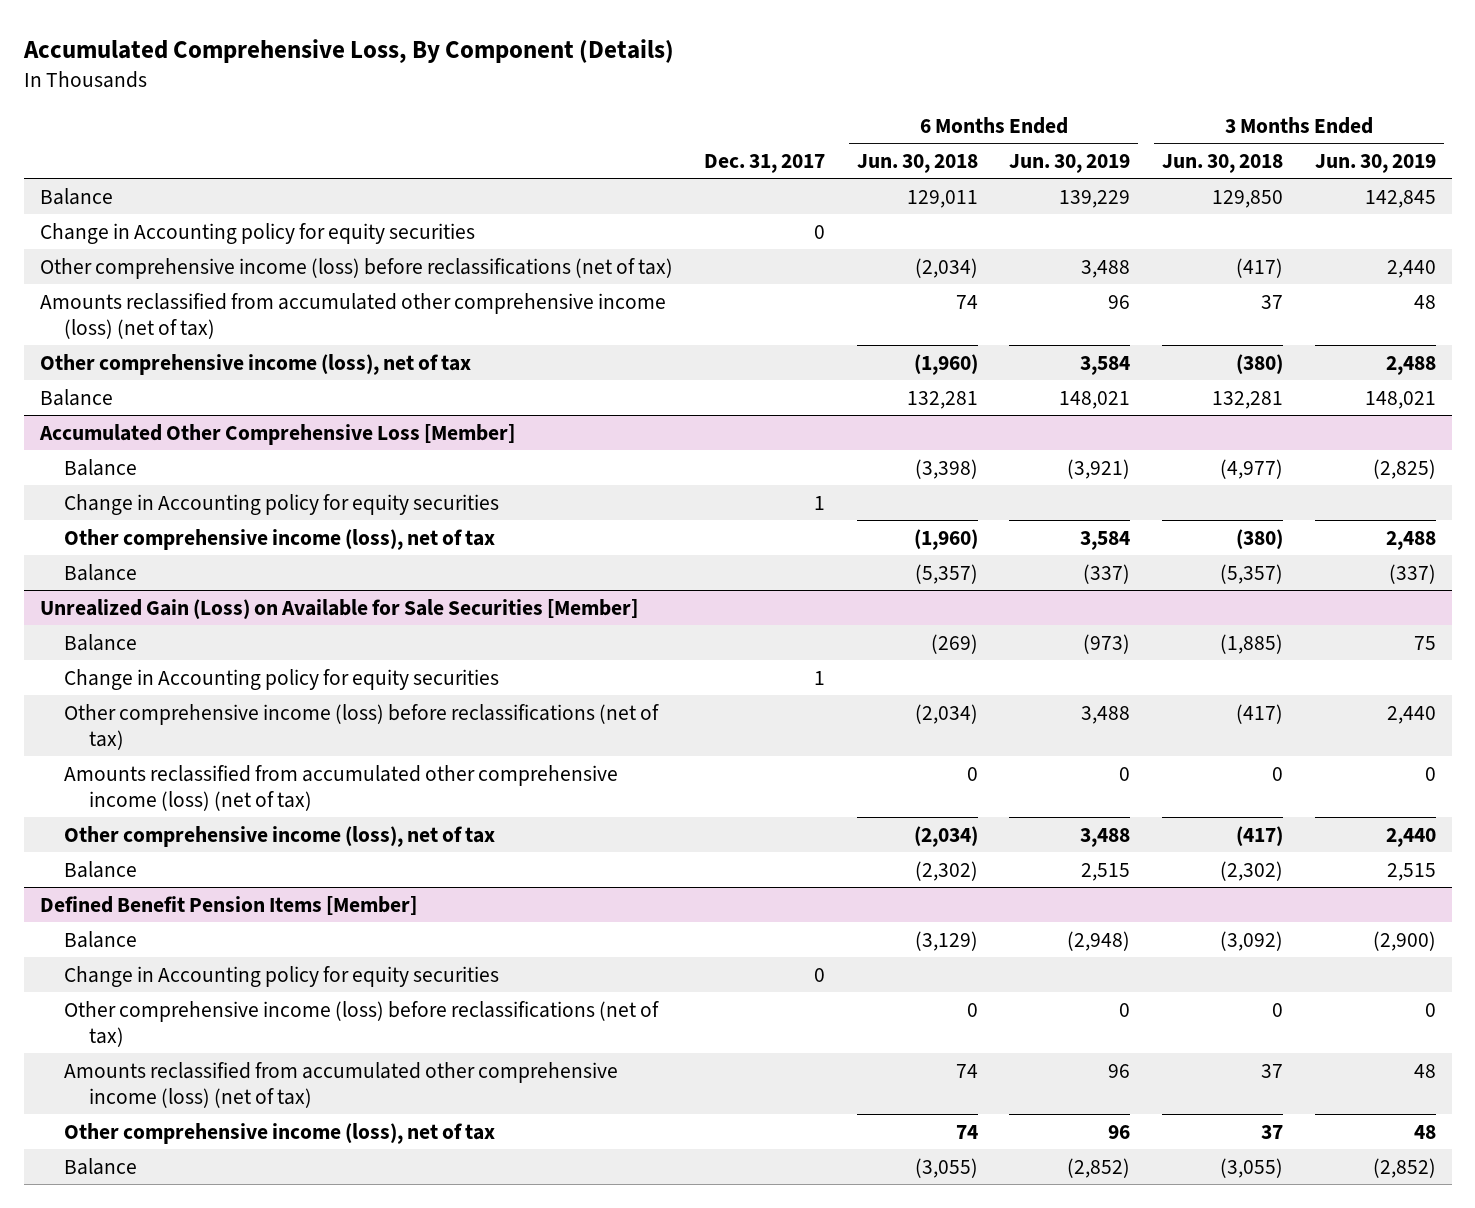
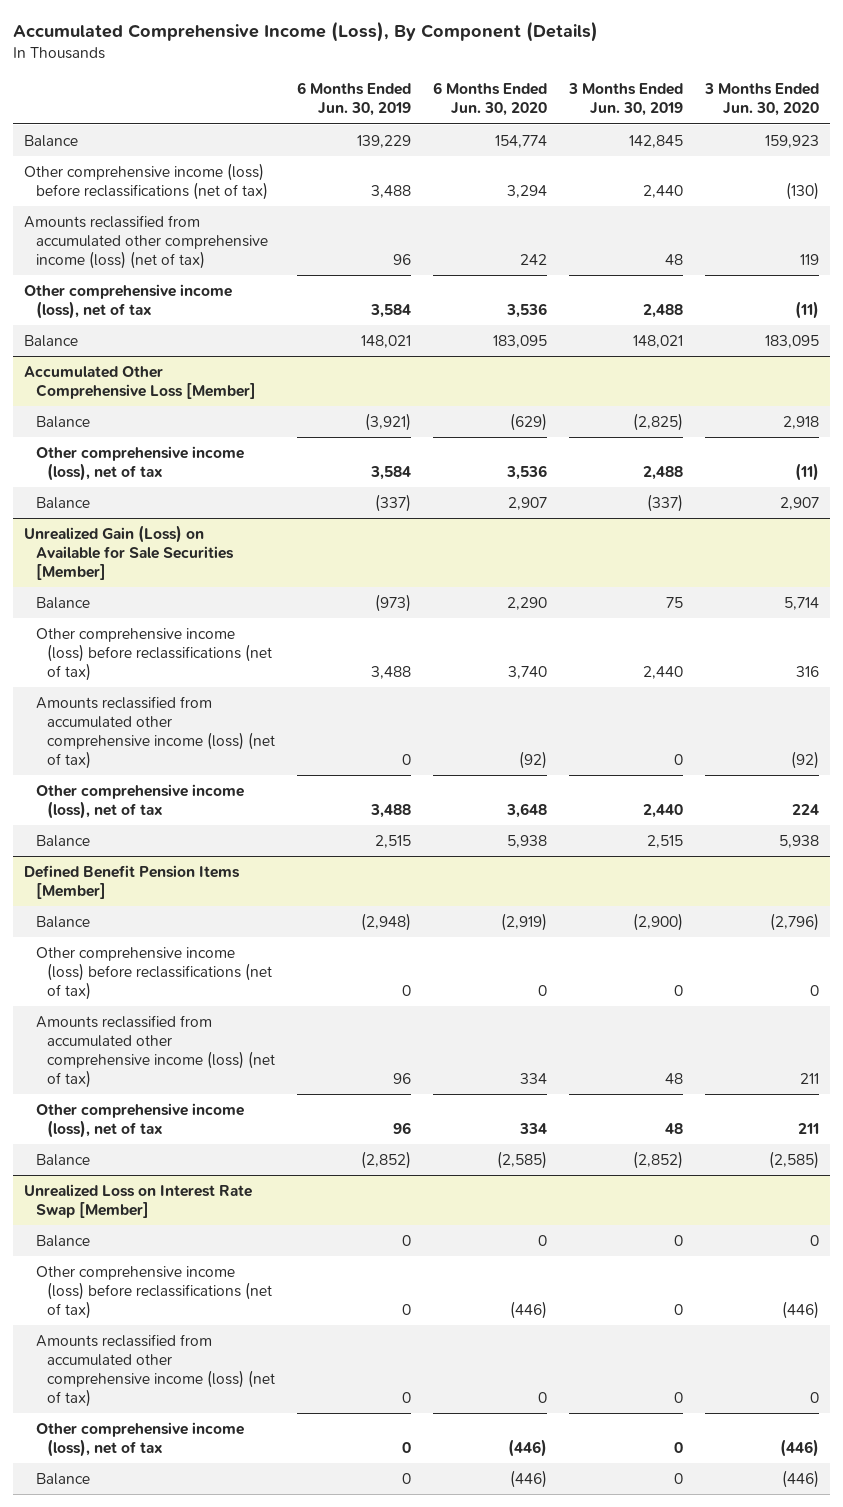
- Accumulated Comprehensive Loss, By Component (Details)
+ Accumulated Comprehensive Income (Loss), By Component (Details)
- | Dec. 31, 2017 | 6 Months Ended Jun. 30, 2018 | 6 Months Ended Jun. 30, 2019 | 3 Months Ended Jun. 30, 2018 | 3 Months Ended Jun. 30, 2019
+ | 6 Months Ended Jun. 30, 2019 | 6 Months Ended Jun. 30, 2020 | 3 Months Ended Jun. 30, 2019 | 3 Months Ended Jun. 30, 2020
- Change in Accounting policy for equity securities | 0 | | | |
@ Accumulated Other Comprehensive Loss [Member]
- Change in Accounting policy for equity securities | 1 | | | |
@ Unrealized Gain (Loss) on Available for Sale Securities [Member]
- Change in Accounting policy for equity securities | 1 | | | |
@ Defined Benefit Pension Items [Member]
- Change in Accounting policy for equity securities | 0 | | | |
+ Unrealized Loss on Interest Rate Swap [Member]
+ Balance | 0 | 0 | 0 | 0
+ Other comprehensive income (loss) before reclassifications (net of tax) | 0 | (446) | 0 | (446)
+ Amounts reclassified from accumulated other comprehensive income (loss) (net of tax) | 0 | 0 | 0 | 0
+ Other comprehensive income (loss), net of tax | 0 | (446) | 0 | (446)
+ Balance | 0 | (446) | 0 | (446)

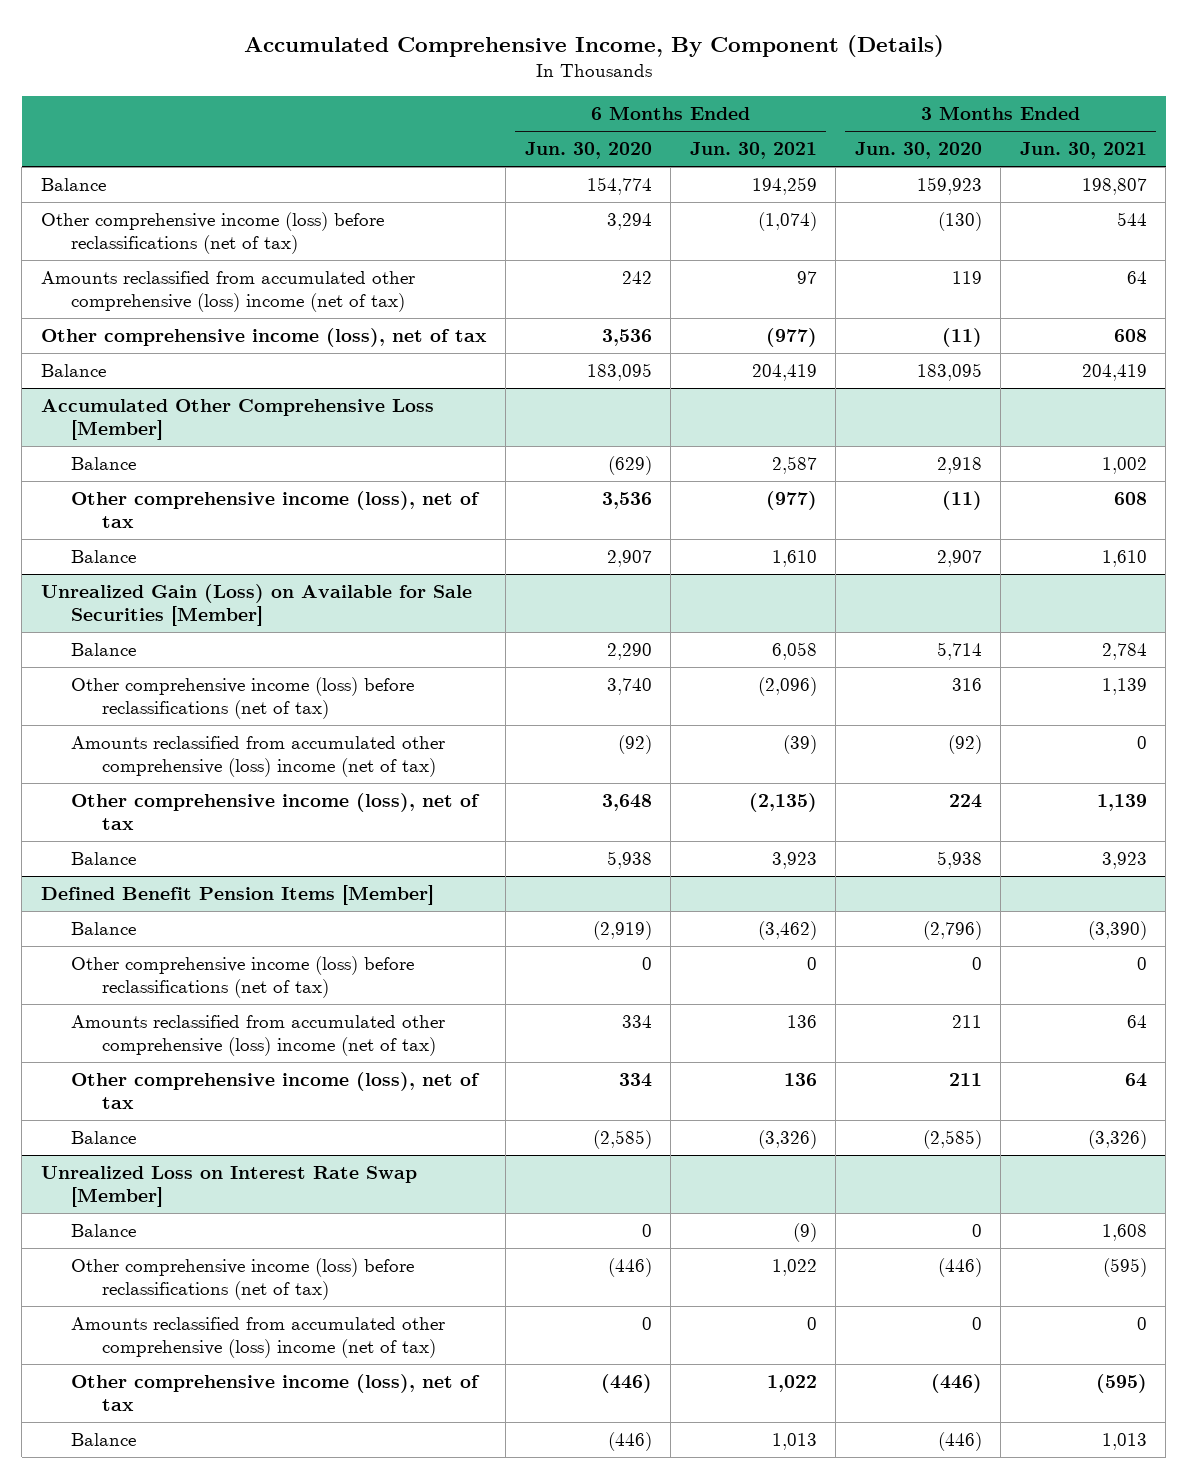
- Accumulated Comprehensive Income (Loss), By Component (Details)
+ Accumulated Comprehensive Income, By Component (Details)
- | 6 Months Ended Jun. 30, 2019 | 6 Months Ended Jun. 30, 2020 | 3 Months Ended Jun. 30, 2019 | 3 Months Ended Jun. 30, 2020
+ | 6 Months Ended Jun. 30, 2020 | 6 Months Ended Jun. 30, 2021 | 3 Months Ended Jun. 30, 2020 | 3 Months Ended Jun. 30, 2021
- Amounts reclassified from accumulated other comprehensive income (loss) (net of tax) | 96 | 242 | 48 | 119
+ Amounts reclassified from accumulated other comprehensive (loss) income (net of tax) | 242 | 97 | 119 | 64
@ Unrealized Gain (Loss) on Available for Sale Securities [Member]
- Amounts reclassified from accumulated other comprehensive income (loss) (net of tax) | 0 | (92) | 0 | (92)
+ Amounts reclassified from accumulated other comprehensive (loss) income (net of tax) | (92) | (39) | (92) | 0
@ Defined Benefit Pension Items [Member]
- Amounts reclassified from accumulated other comprehensive income (loss) (net of tax) | 96 | 334 | 48 | 211
+ Amounts reclassified from accumulated other comprehensive (loss) income (net of tax) | 334 | 136 | 211 | 64
@ Unrealized Loss on Interest Rate Swap [Member]
- Amounts reclassified from accumulated other comprehensive income (loss) (net of tax) | 0 | 0 | 0 | 0
+ Amounts reclassified from accumulated other comprehensive (loss) income (net of tax) | 0 | 0 | 0 | 0

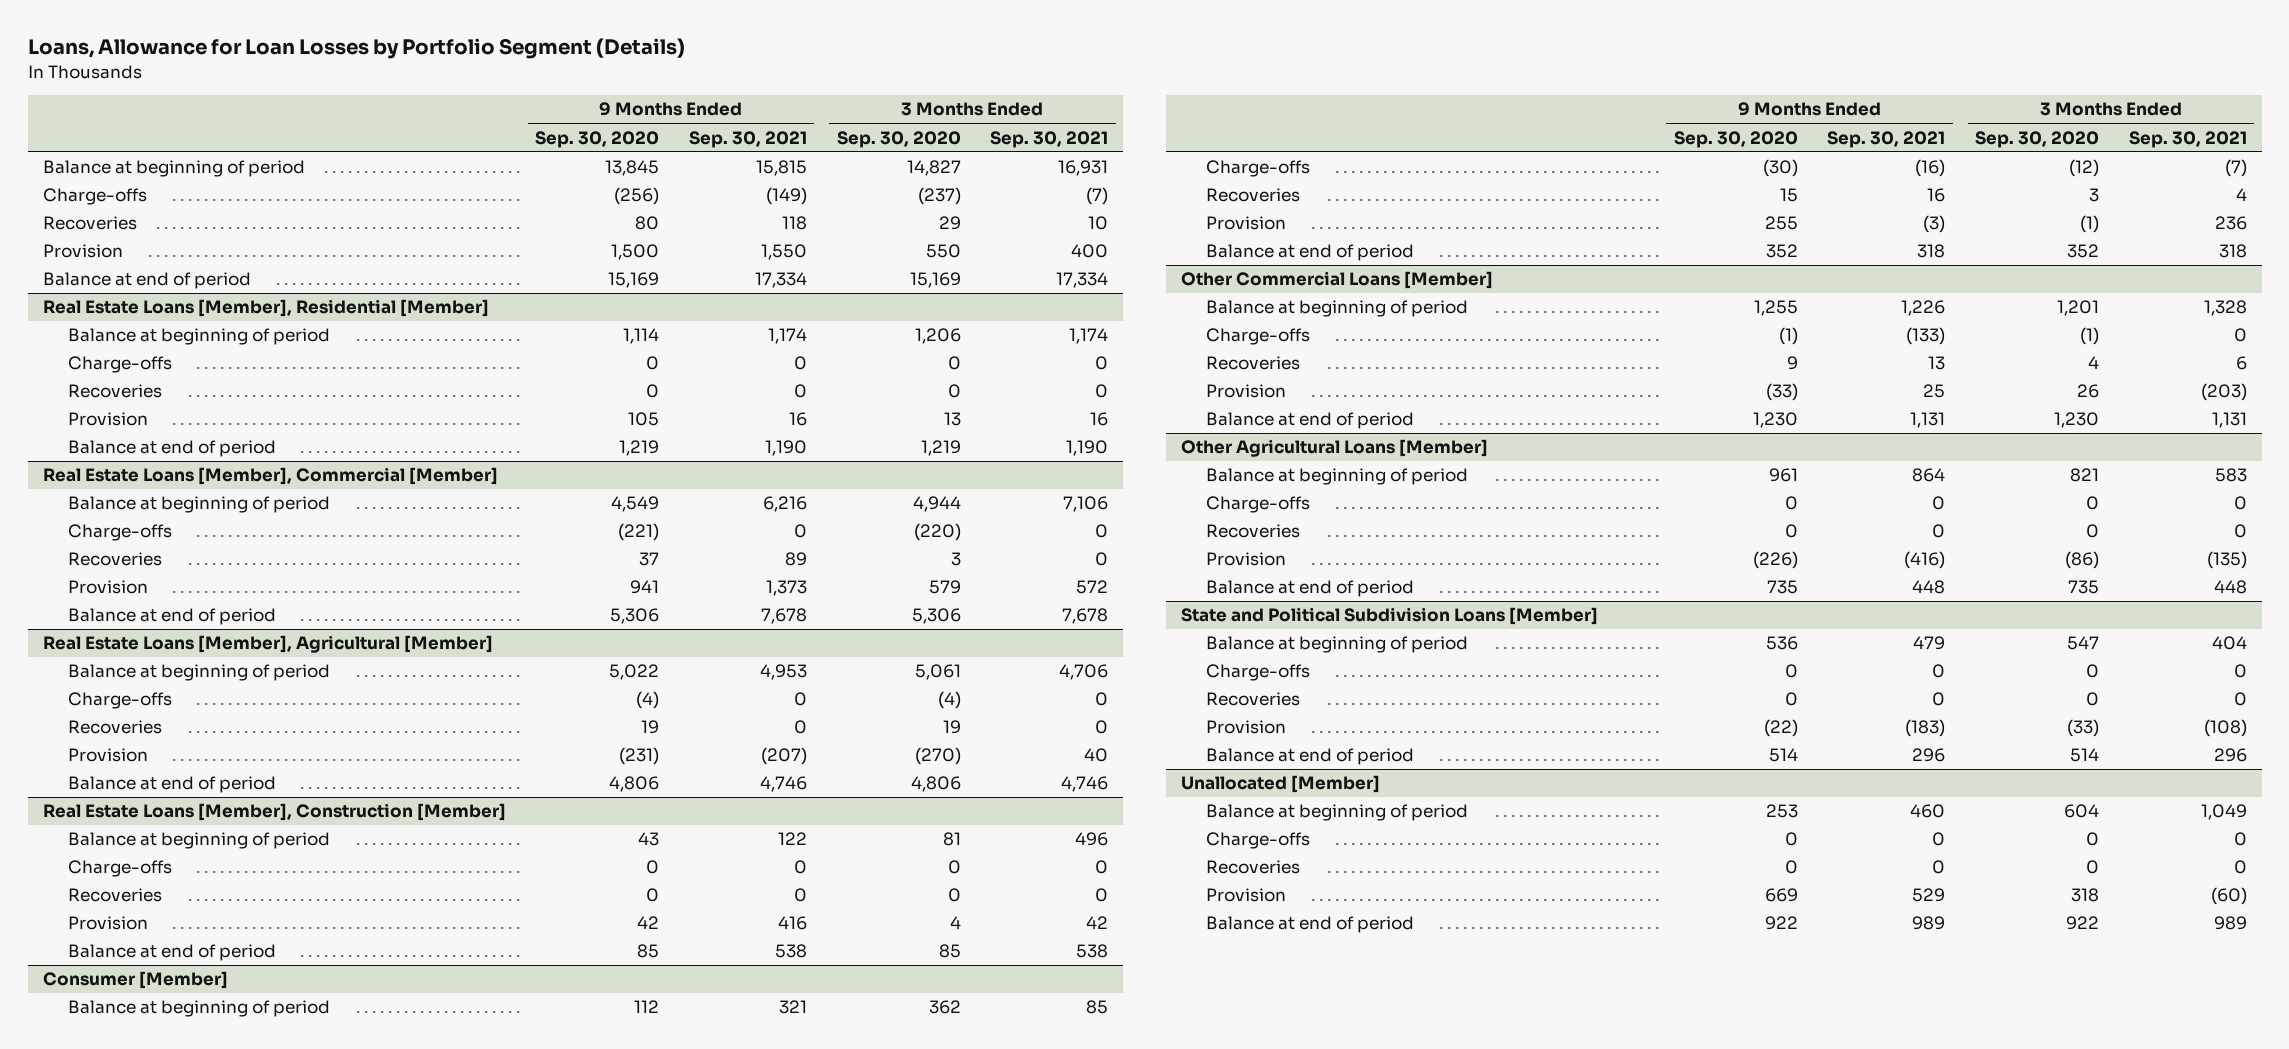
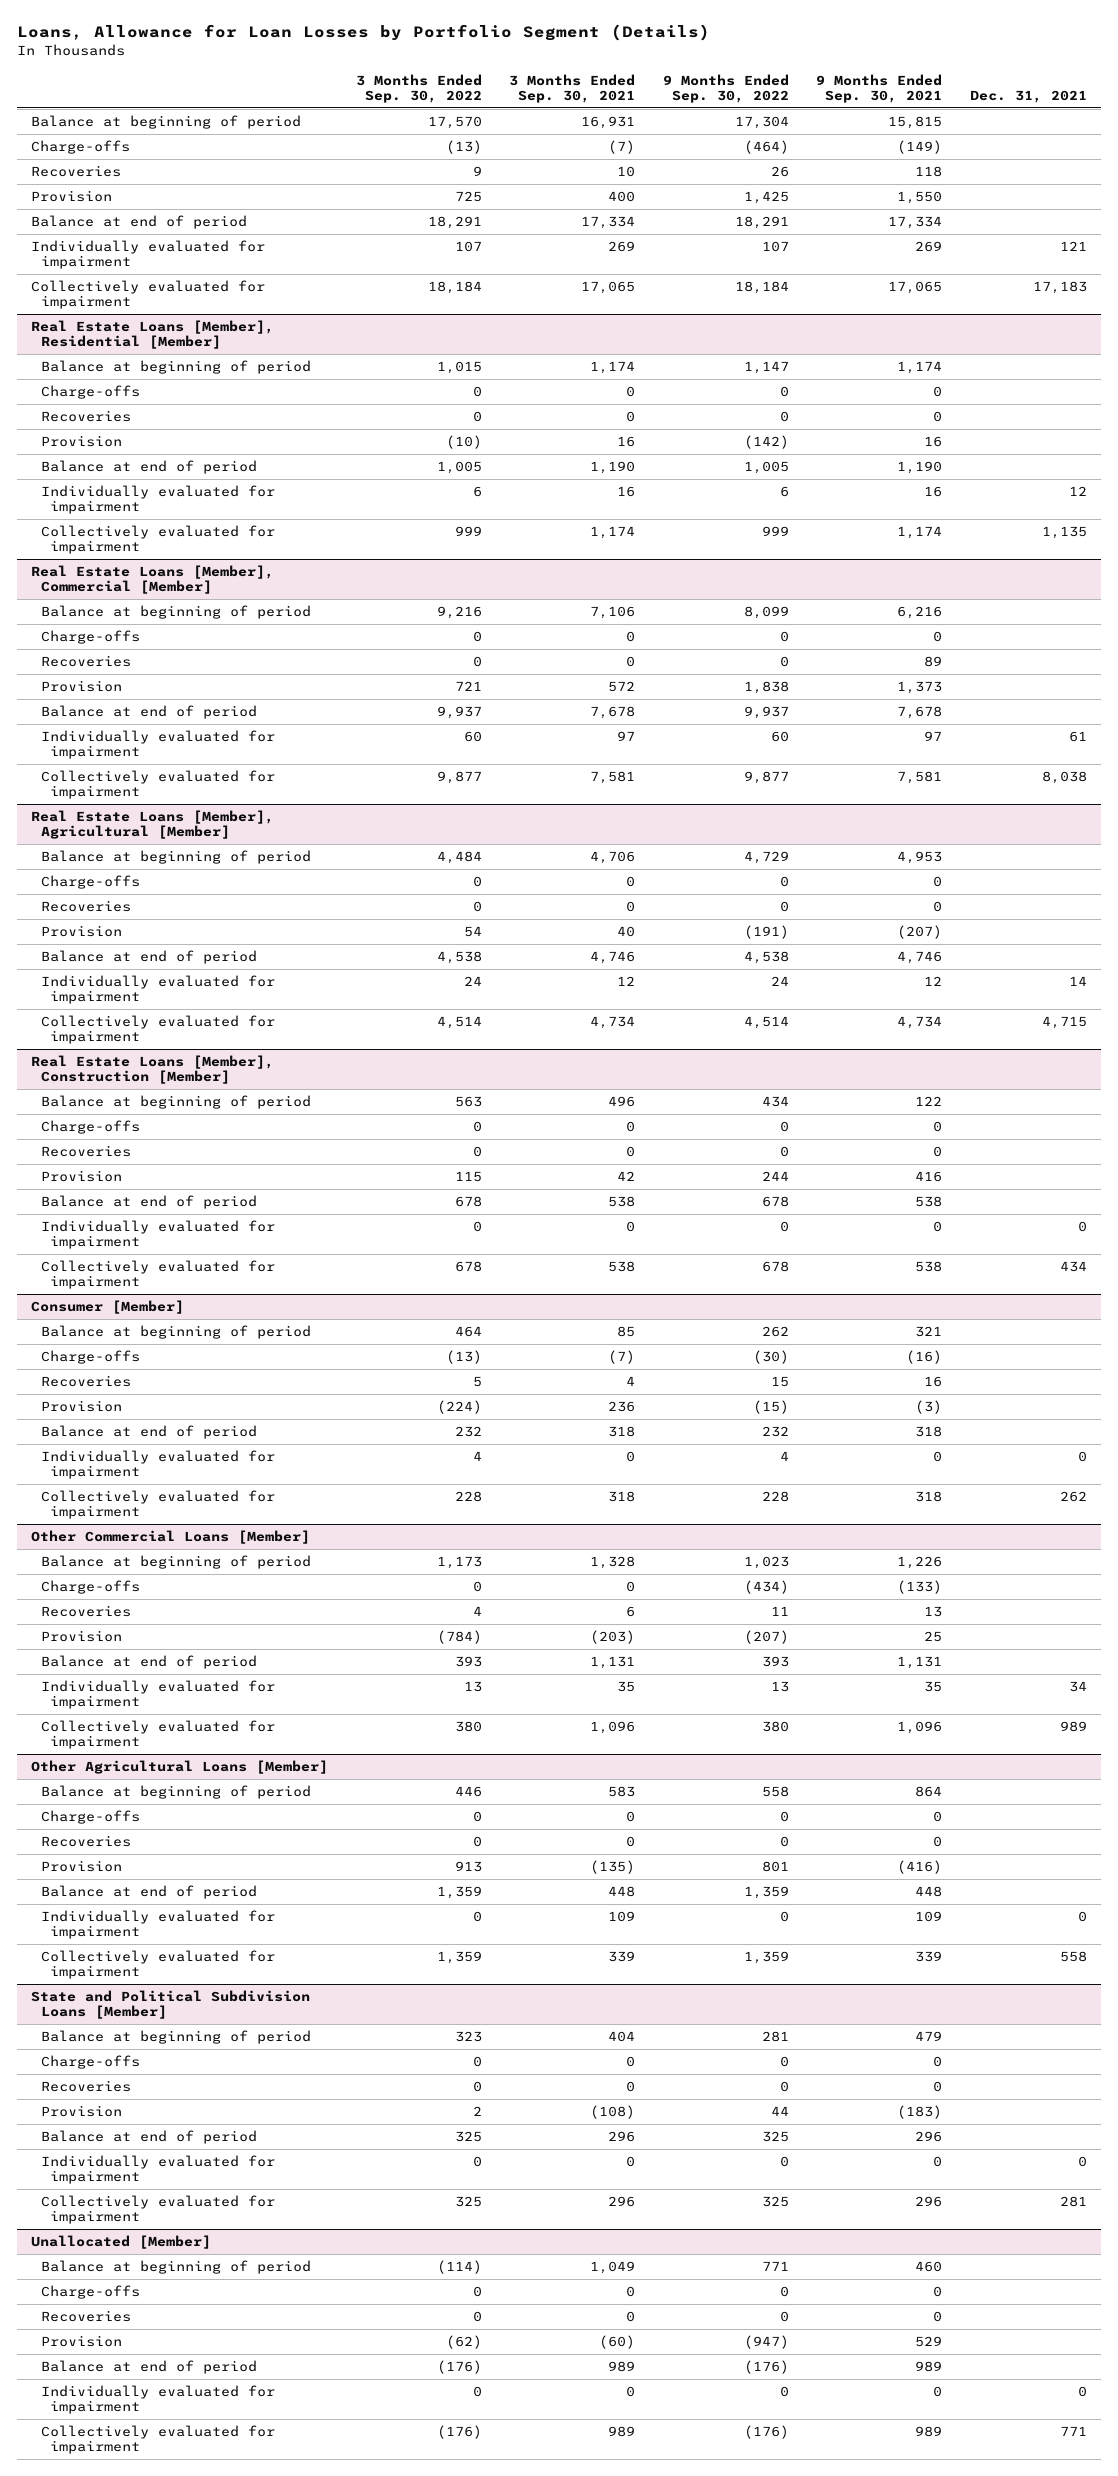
- | 9 Months Ended Sep. 30, 2020 | 9 Months Ended Sep. 30, 2021 | 3 Months Ended Sep. 30, 2020 | 3 Months Ended Sep. 30, 2021
+ | 3 Months Ended Sep. 30, 2022 | 3 Months Ended Sep. 30, 2021 | 9 Months Ended Sep. 30, 2022 | 9 Months Ended Sep. 30, 2021 | Dec. 31, 2021
+ Individually evaluated for impairment | 107 | 269 | 107 | 269 | 121
+ Collectively evaluated for impairment | 18,184 | 17,065 | 18,184 | 17,065 | 17,183
@ Real Estate Loans [Member], Residential [Member]
+ Individually evaluated for impairment | 6 | 16 | 6 | 16 | 12
+ Collectively evaluated for impairment | 999 | 1,174 | 999 | 1,174 | 1,135
@ Real Estate Loans [Member], Commercial [Member]
+ Individually evaluated for impairment | 60 | 97 | 60 | 97 | 61
+ Collectively evaluated for impairment | 9,877 | 7,581 | 9,877 | 7,581 | 8,038
@ Real Estate Loans [Member], Agricultural [Member]
+ Individually evaluated for impairment | 24 | 12 | 24 | 12 | 14
+ Collectively evaluated for impairment | 4,514 | 4,734 | 4,514 | 4,734 | 4,715
@ Real Estate Loans [Member], Construction [Member]
+ Individually evaluated for impairment | 0 | 0 | 0 | 0 | 0
+ Collectively evaluated for impairment | 678 | 538 | 678 | 538 | 434
@ Consumer [Member]
+ Individually evaluated for impairment | 4 | 0 | 4 | 0 | 0
+ Collectively evaluated for impairment | 228 | 318 | 228 | 318 | 262
@ Other Commercial Loans [Member]
+ Individually evaluated for impairment | 13 | 35 | 13 | 35 | 34
+ Collectively evaluated for impairment | 380 | 1,096 | 380 | 1,096 | 989
@ Other Agricultural Loans [Member]
+ Individually evaluated for impairment | 0 | 109 | 0 | 109 | 0
+ Collectively evaluated for impairment | 1,359 | 339 | 1,359 | 339 | 558
@ State and Political Subdivision Loans [Member]
+ Individually evaluated for impairment | 0 | 0 | 0 | 0 | 0
+ Collectively evaluated for impairment | 325 | 296 | 325 | 296 | 281
@ Unallocated [Member]
+ Individually evaluated for impairment | 0 | 0 | 0 | 0 | 0
+ Collectively evaluated for impairment | (176) | 989 | (176) | 989 | 771

